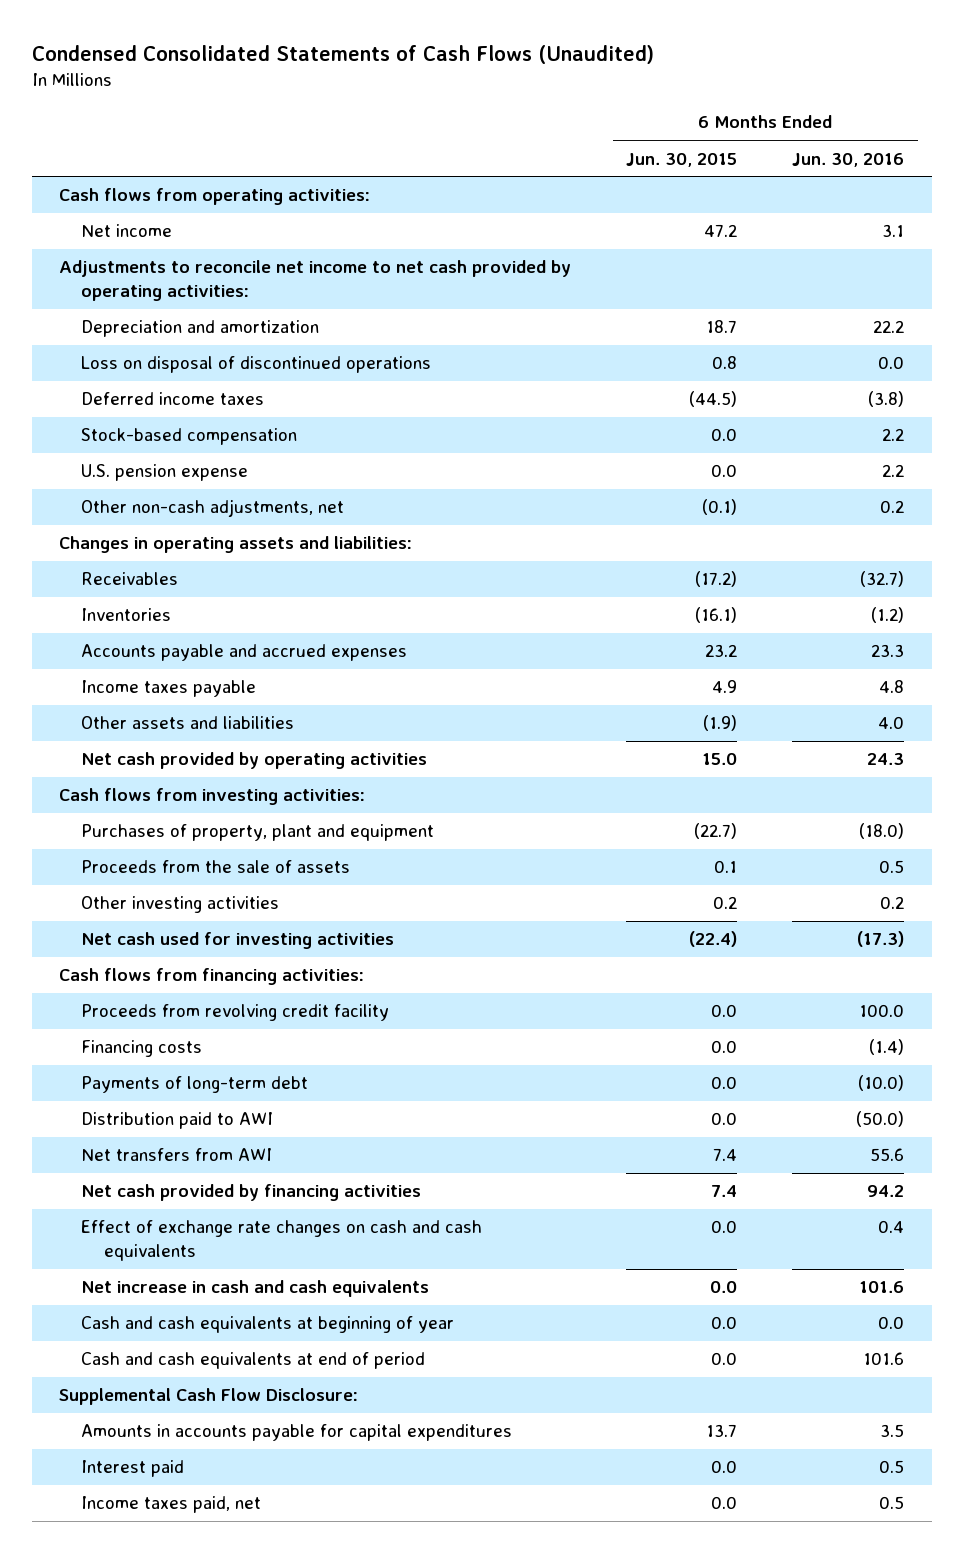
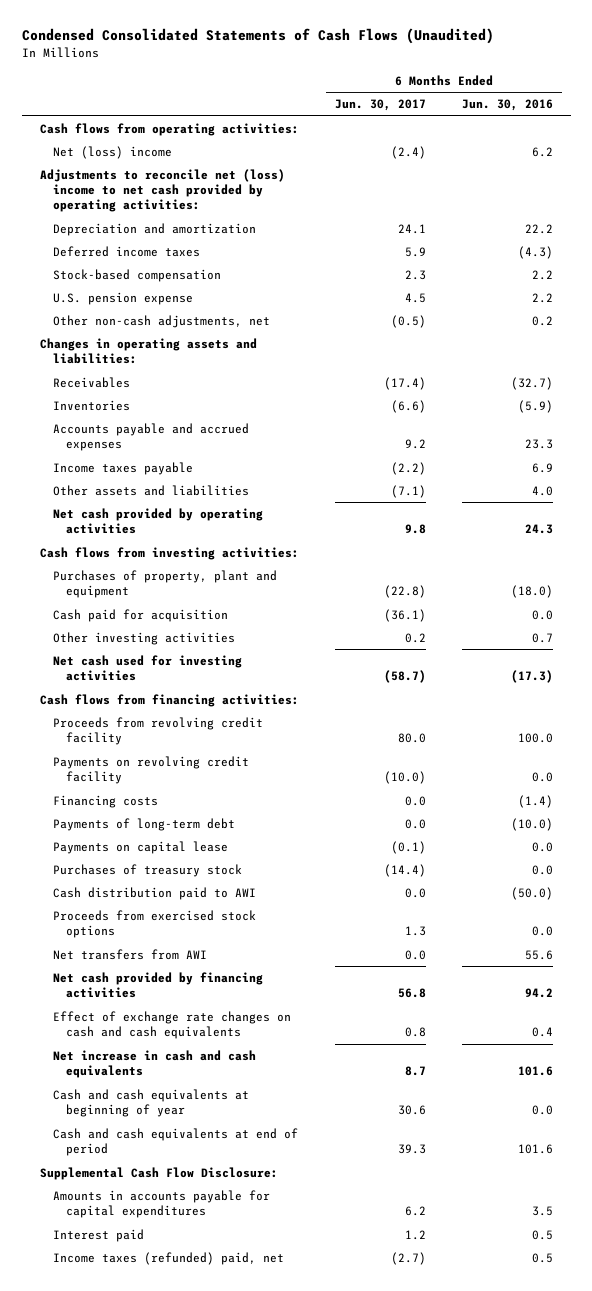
- | 6 Months Ended Jun. 30, 2015 | 6 Months Ended Jun. 30, 2016
+ | 6 Months Ended Jun. 30, 2017 | 6 Months Ended Jun. 30, 2016
- Net income | 47.2 | 3.1
- Adjustments to reconcile net income to net cash provided by operating activities:
+ Net (loss) income | (2.4) | 6.2
+ Adjustments to reconcile net (loss) income to net cash provided by operating activities:
- Loss on disposal of discontinued operations | 0.8 | 0.0
- Deferred income taxes | (44.5) | (3.8)
+ Deferred income taxes | 5.9 | (4.3)
- Inventories | (16.1) | (1.2)
+ Inventories | (6.6) | (5.9)
- Income taxes payable | 4.9 | 4.8
+ Income taxes payable | (2.2) | 6.9
- Proceeds from the sale of assets | 0.1 | 0.5
- Other investing activities | 0.2 | 0.2
+ Cash paid for acquisition | (36.1) | 0.0
+ Other investing activities | 0.2 | 0.7
+ Payments on revolving credit facility | (10.0) | 0.0
- Distribution paid to AWI | 0.0 | (50.0)
+ Payments on capital lease | (0.1) | 0.0
+ Purchases of treasury stock | (14.4) | 0.0
+ Cash distribution paid to AWI | 0.0 | (50.0)
+ Proceeds from exercised stock options | 1.3 | 0.0
- Income taxes paid, net | 0.0 | 0.5
+ Income taxes (refunded) paid, net | (2.7) | 0.5

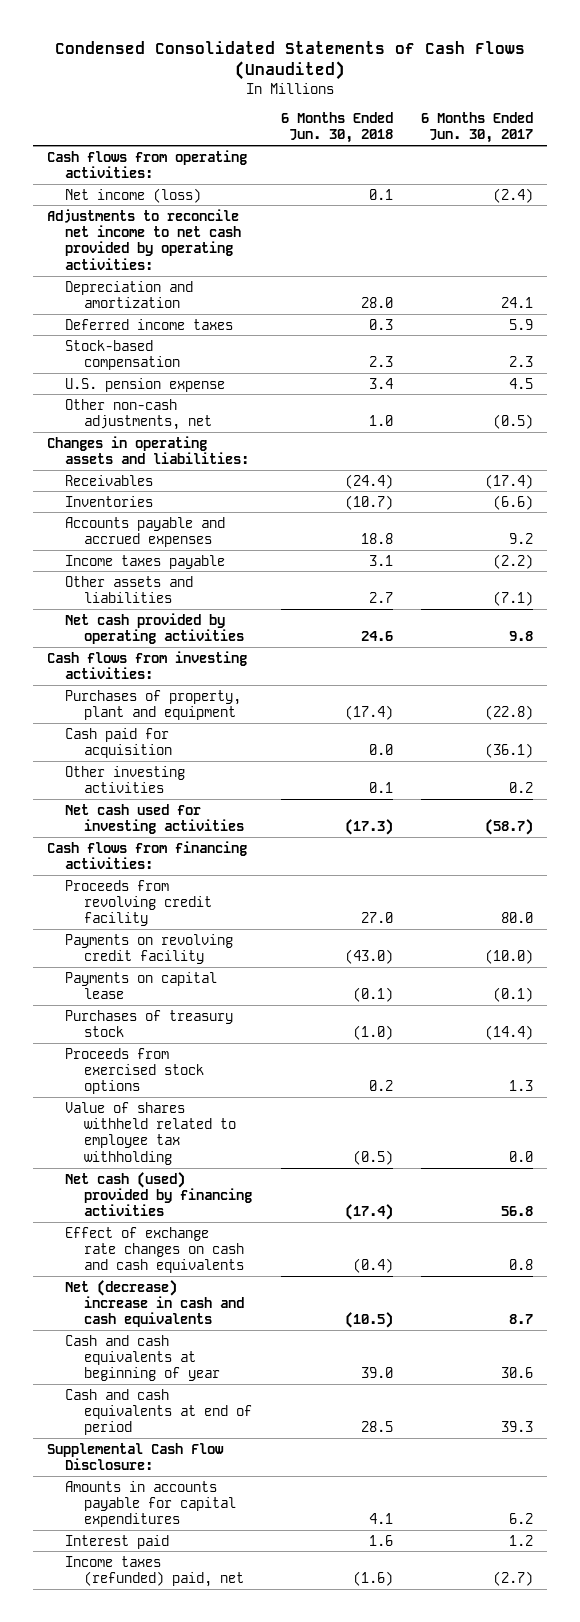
- | 6 Months Ended Jun. 30, 2017 | 6 Months Ended Jun. 30, 2016
+ | 6 Months Ended Jun. 30, 2018 | 6 Months Ended Jun. 30, 2017
- Net (loss) income | (2.4) | 6.2
- Adjustments to reconcile net (loss) income to net cash provided by operating activities:
+ Net income (loss) | 0.1 | (2.4)
+ Adjustments to reconcile net income to net cash provided by operating activities:
- Financing costs | 0.0 | (1.4)
- Payments of long-term debt | 0.0 | (10.0)
- Cash distribution paid to AWI | 0.0 | (50.0)
- Net transfers from AWI | 0.0 | 55.6
- Net cash provided by financing activities | 56.8 | 94.2
+ Value of shares withheld related to employee tax withholding | (0.5) | 0.0
+ Net cash (used) provided by financing activities | (17.4) | 56.8
- Net increase in cash and cash equivalents | 8.7 | 101.6
+ Net (decrease) increase in cash and cash equivalents | (10.5) | 8.7

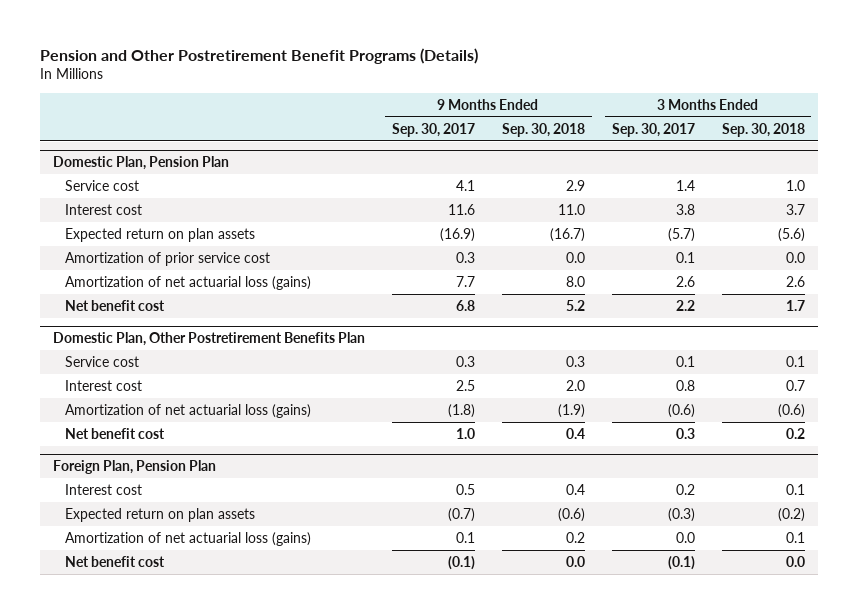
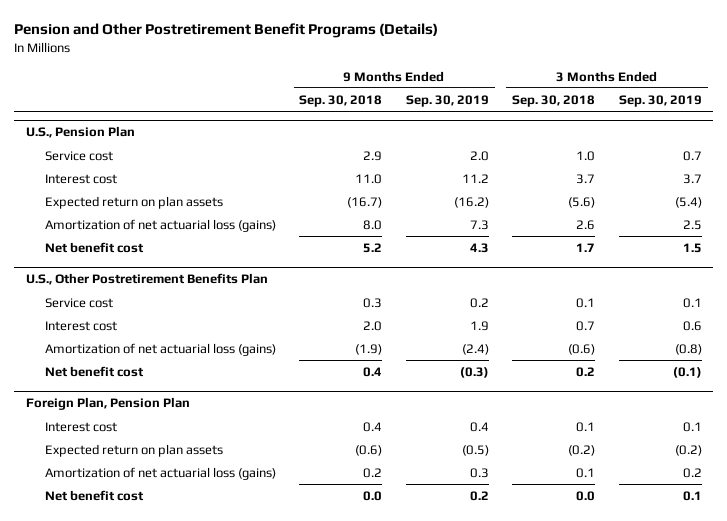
- | 9 Months Ended Sep. 30, 2017 | 9 Months Ended Sep. 30, 2018 | 3 Months Ended Sep. 30, 2017 | 3 Months Ended Sep. 30, 2018
+ | 9 Months Ended Sep. 30, 2018 | 9 Months Ended Sep. 30, 2019 | 3 Months Ended Sep. 30, 2018 | 3 Months Ended Sep. 30, 2019
- Domestic Plan, Pension Plan
+ U.S., Pension Plan
- Amortization of prior service cost | 0.3 | 0.0 | 0.1 | 0.0
- Domestic Plan, Other Postretirement Benefits Plan
+ U.S., Other Postretirement Benefits Plan

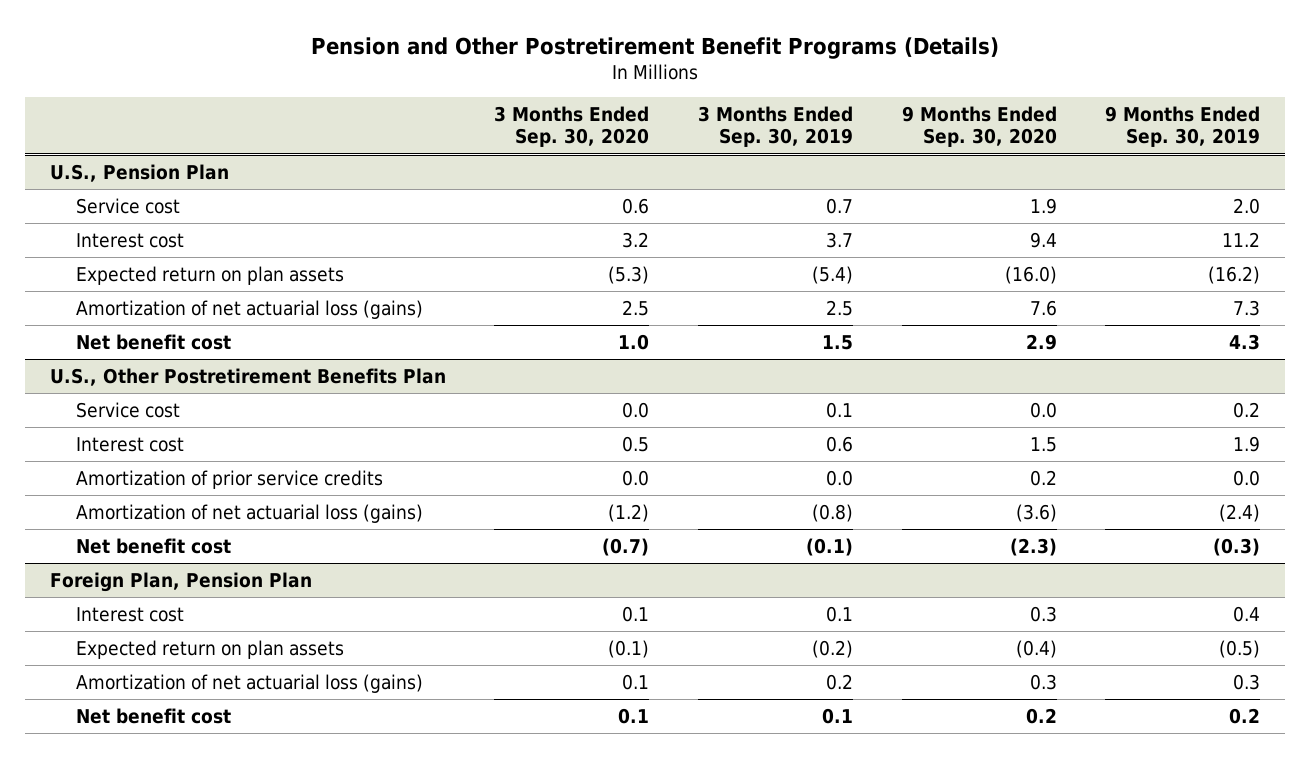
- | 9 Months Ended Sep. 30, 2018 | 9 Months Ended Sep. 30, 2019 | 3 Months Ended Sep. 30, 2018 | 3 Months Ended Sep. 30, 2019
+ | 3 Months Ended Sep. 30, 2020 | 3 Months Ended Sep. 30, 2019 | 9 Months Ended Sep. 30, 2020 | 9 Months Ended Sep. 30, 2019
@ U.S., Other Postretirement Benefits Plan
+ Amortization of prior service credits | 0.0 | 0.0 | 0.2 | 0.0

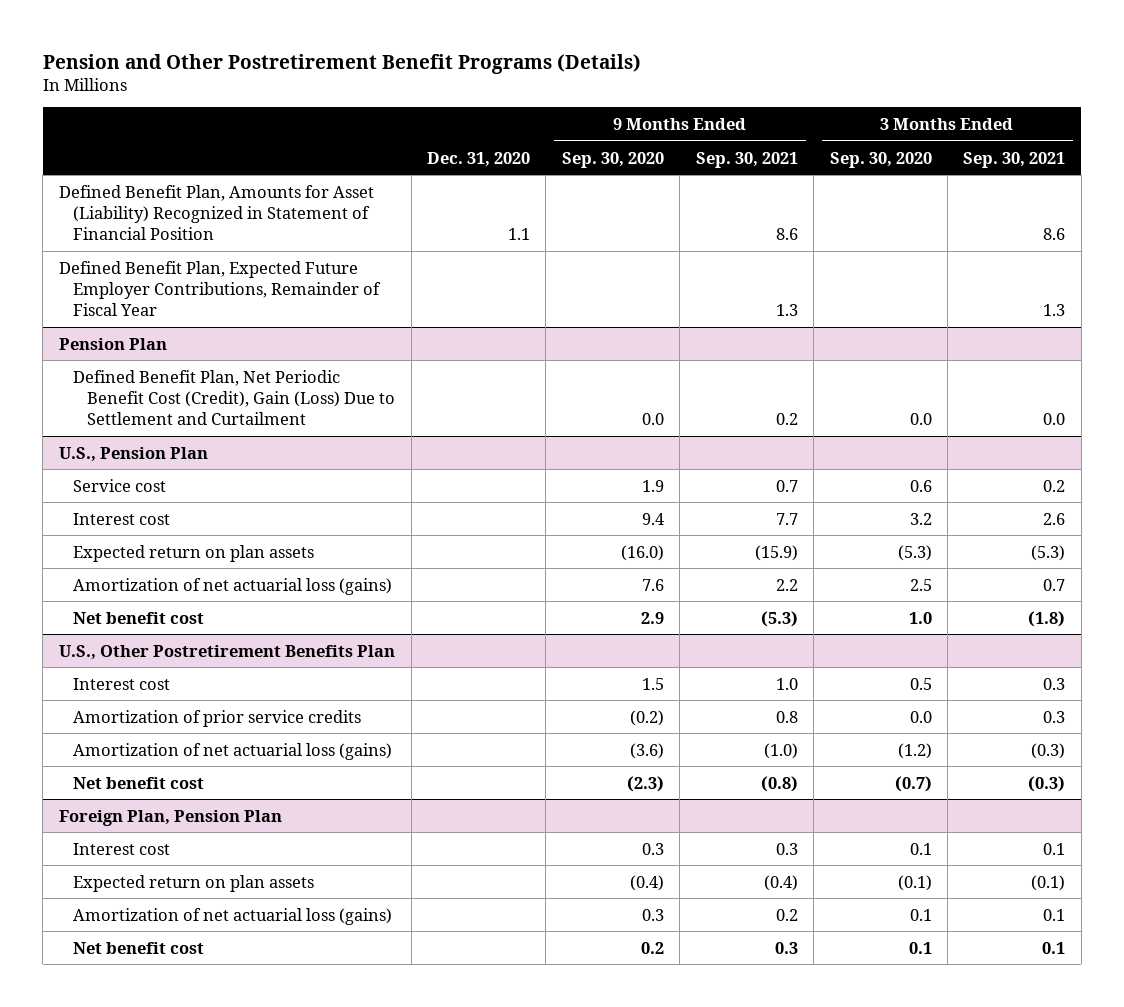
- | 3 Months Ended Sep. 30, 2020 | 3 Months Ended Sep. 30, 2019 | 9 Months Ended Sep. 30, 2020 | 9 Months Ended Sep. 30, 2019
+ | Dec. 31, 2020 | 9 Months Ended Sep. 30, 2020 | 9 Months Ended Sep. 30, 2021 | 3 Months Ended Sep. 30, 2020 | 3 Months Ended Sep. 30, 2021
+ Defined Benefit Plan, Amounts for Asset (Liability) Recognized in Statement of Financial Position | 1.1 | | 8.6 | | 8.6
+ Defined Benefit Plan, Expected Future Employer Contributions, Remainder of Fiscal Year | | | 1.3 | | 1.3
+ Pension Plan
+ Defined Benefit Plan, Net Periodic Benefit Cost (Credit), Gain (Loss) Due to Settlement and Curtailment | | 0.0 | 0.2 | 0.0 | 0.0
@ U.S., Other Postretirement Benefits Plan
- Service cost | 0.0 | 0.1 | 0.0 | 0.2
- Amortization of prior service credits | 0.0 | 0.0 | 0.2 | 0.0
+ Amortization of prior service credits | | (0.2) | 0.8 | 0.0 | 0.3

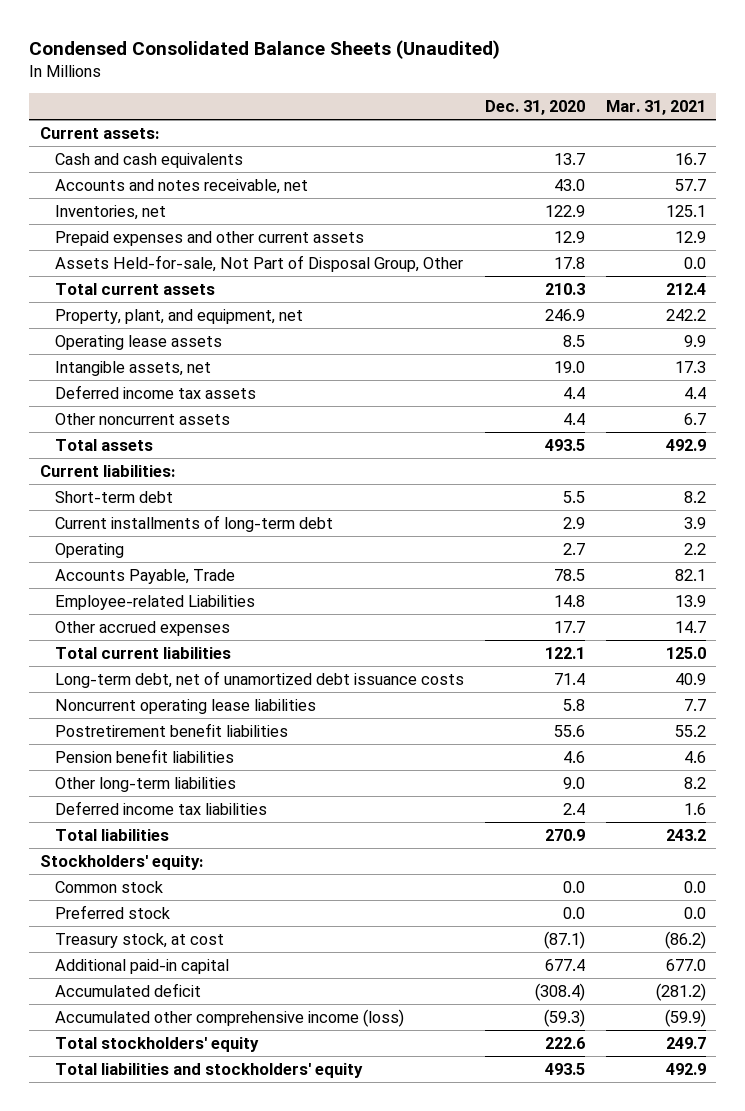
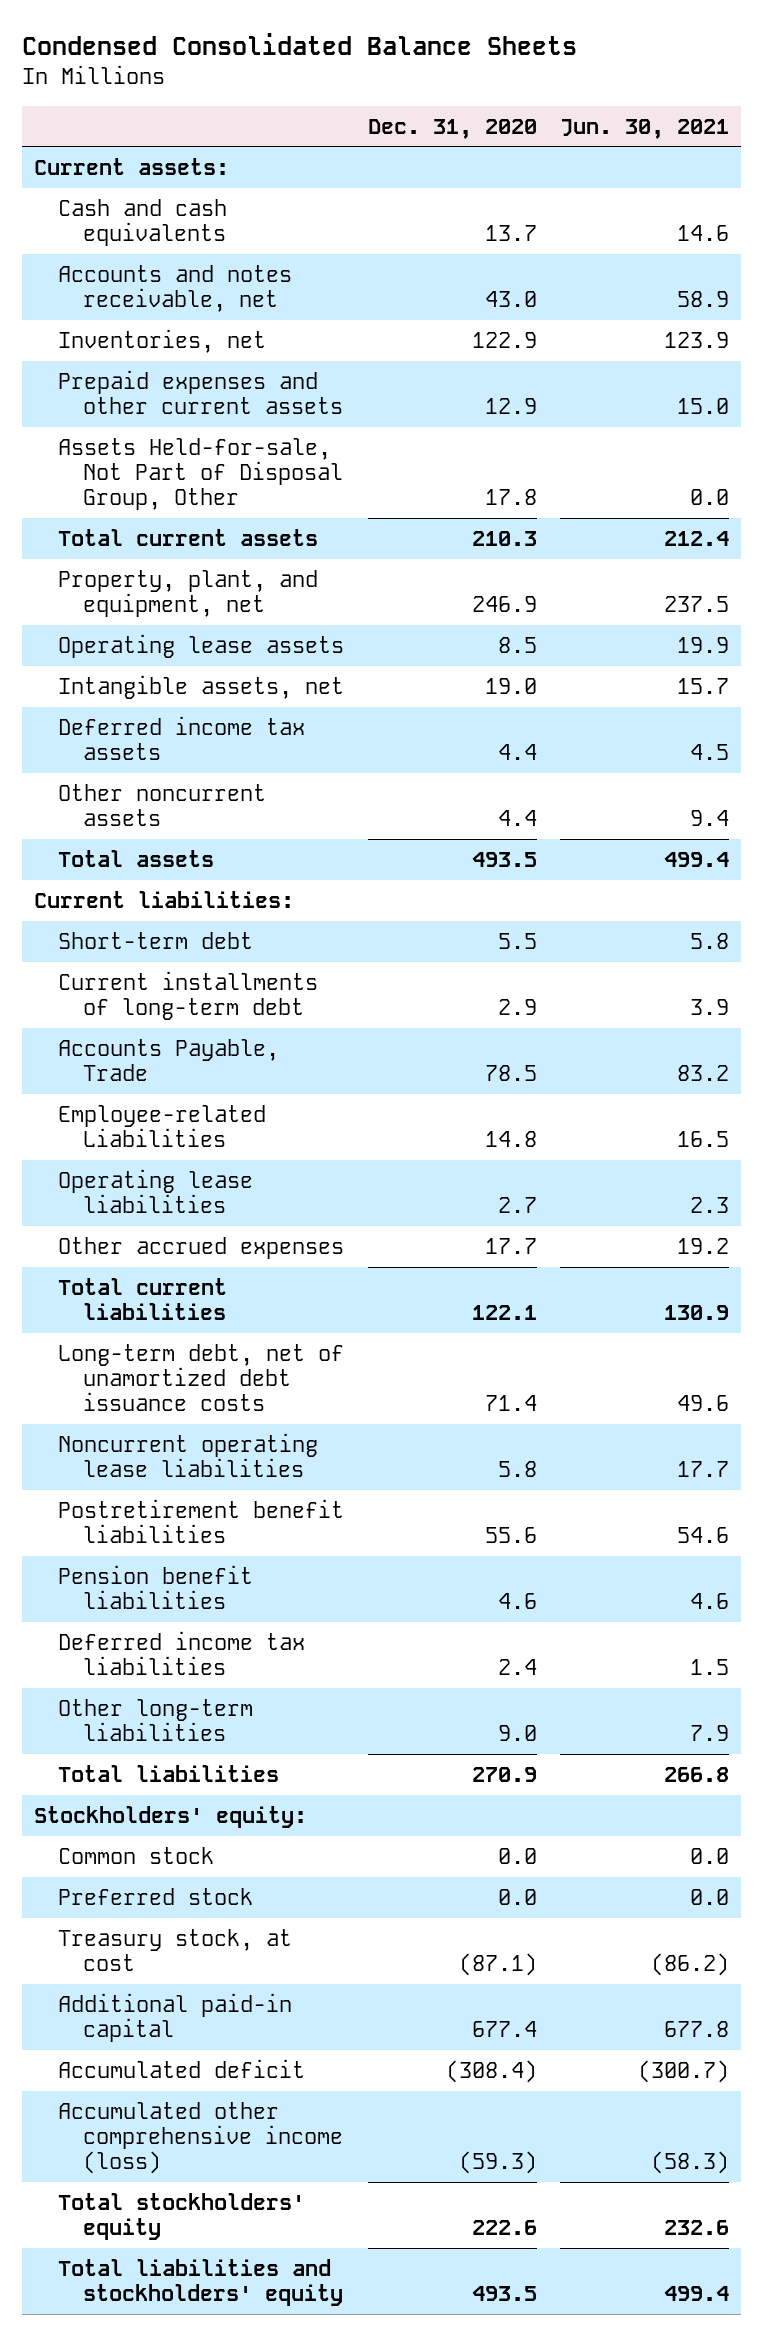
- Condensed Consolidated Balance Sheets (Unaudited)
+ Condensed Consolidated Balance Sheets
- | Dec. 31, 2020 | Mar. 31, 2021
+ | Dec. 31, 2020 | Jun. 30, 2021
- Operating | 2.7 | 2.2
+ Operating lease liabilities | 2.7 | 2.3
moved down: Other long-term liabilities | 9.0 | 7.9

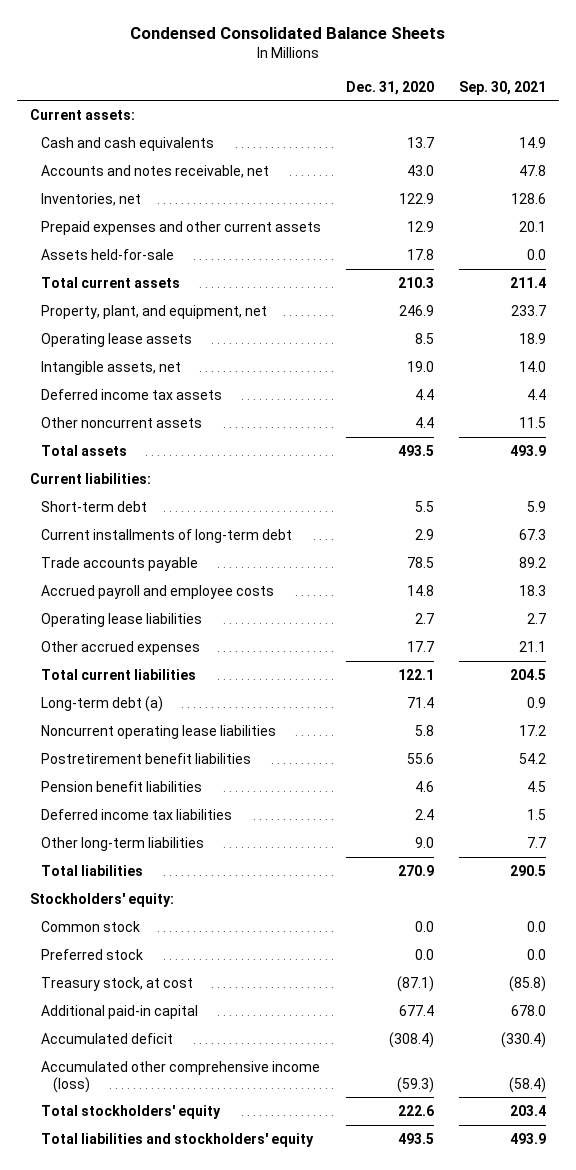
- | Dec. 31, 2020 | Jun. 30, 2021
+ | Dec. 31, 2020 | Sep. 30, 2021
- Assets Held-for-sale, Not Part of Disposal Group, Other | 17.8 | 0.0
+ Assets held-for-sale | 17.8 | 0.0
- Accounts Payable, Trade | 78.5 | 83.2
- Employee-related Liabilities | 14.8 | 16.5
+ Trade accounts payable | 78.5 | 89.2
+ Accrued payroll and employee costs | 14.8 | 18.3
- Long-term debt, net of unamortized debt issuance costs | 71.4 | 49.6
+ Long-term debt (a) | 71.4 | 0.9

